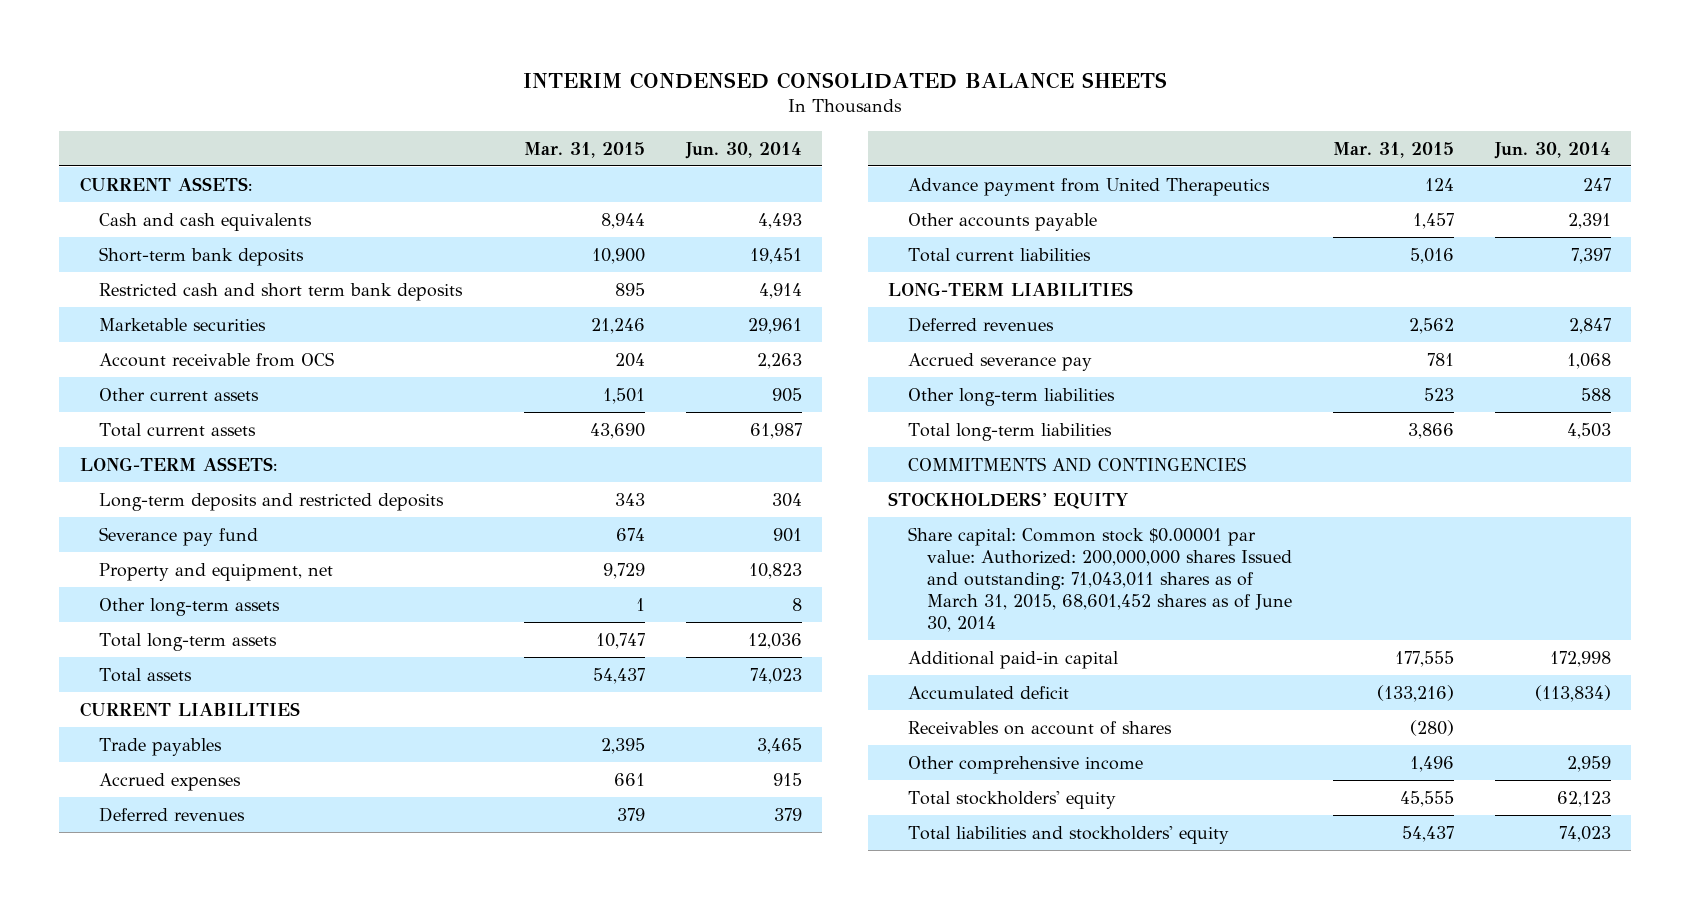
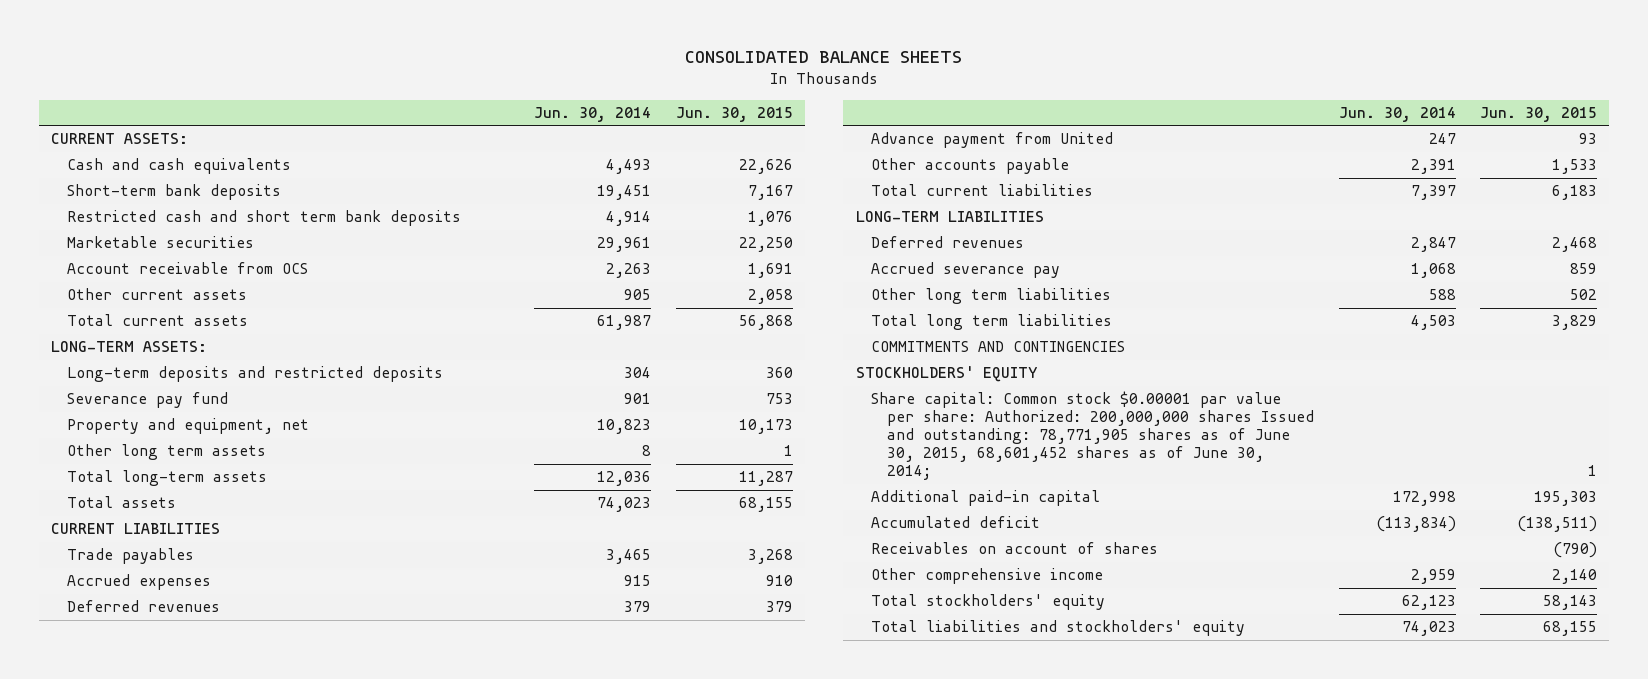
- INTERIM CONDENSED CONSOLIDATED BALANCE SHEETS
+ CONSOLIDATED BALANCE SHEETS
- | Mar. 31, 2015 | Jun. 30, 2014
+ | Jun. 30, 2014 | Jun. 30, 2015
- Other long-term assets | 1 | 8
+ Other long term assets | 8 | 1
- Advance payment from United Therapeutics | 124 | 247
+ Advance payment from United | 247 | 93
- Other long-term liabilities | 523 | 588
- Total long-term liabilities | 3,866 | 4,503
+ Other long term liabilities | 588 | 502
+ Total long term liabilities | 4,503 | 3,829
- Share capital: Common stock $0.00001 par value: Authorized: 200,000,000 shares Issued and outstanding: 71,043,011 shares as of March 31, 2015, 68,601,452 shares as of June 30, 2014
+ Share capital: Common stock $0.00001 par value per share: Authorized: 200,000,000 shares Issued and outstanding: 78,771,905 shares as of June 30, 2015, 68,601,452 shares as of June 30, 2014; | | 1

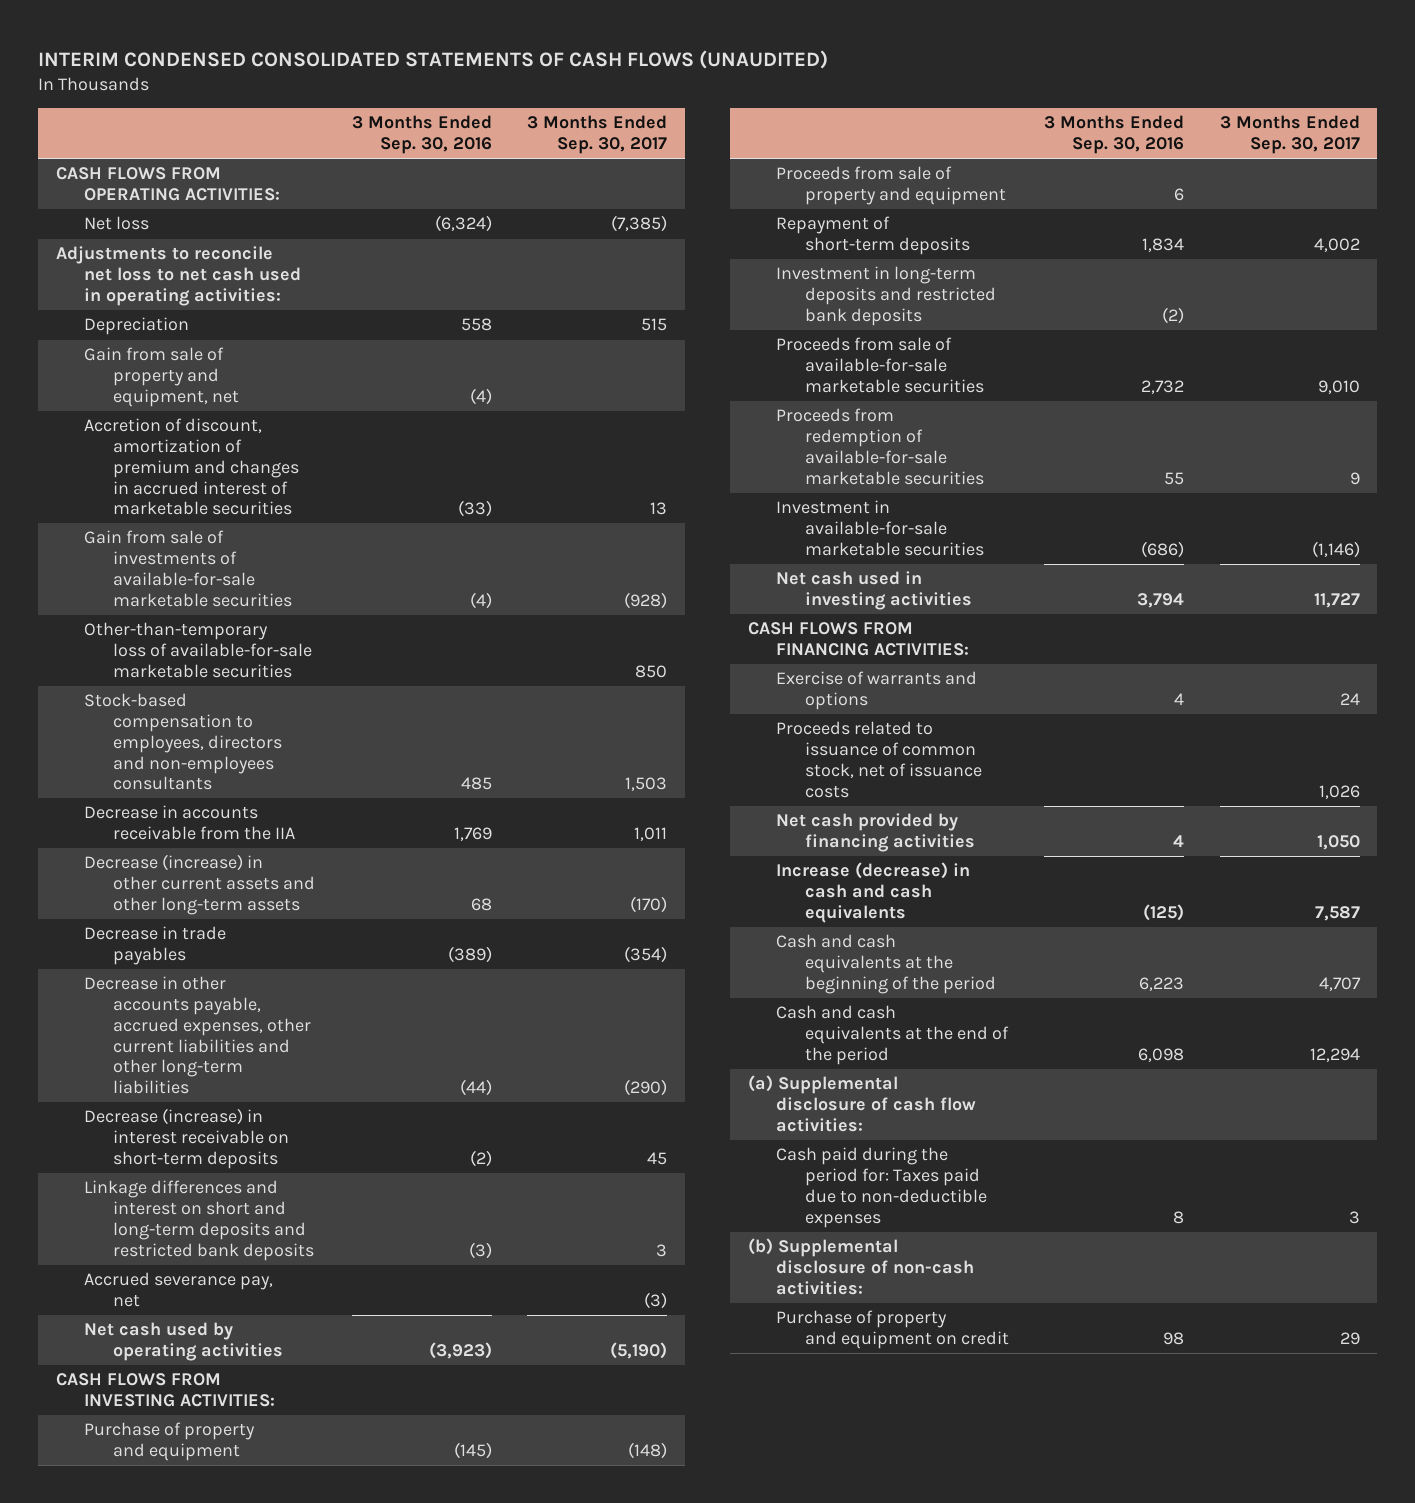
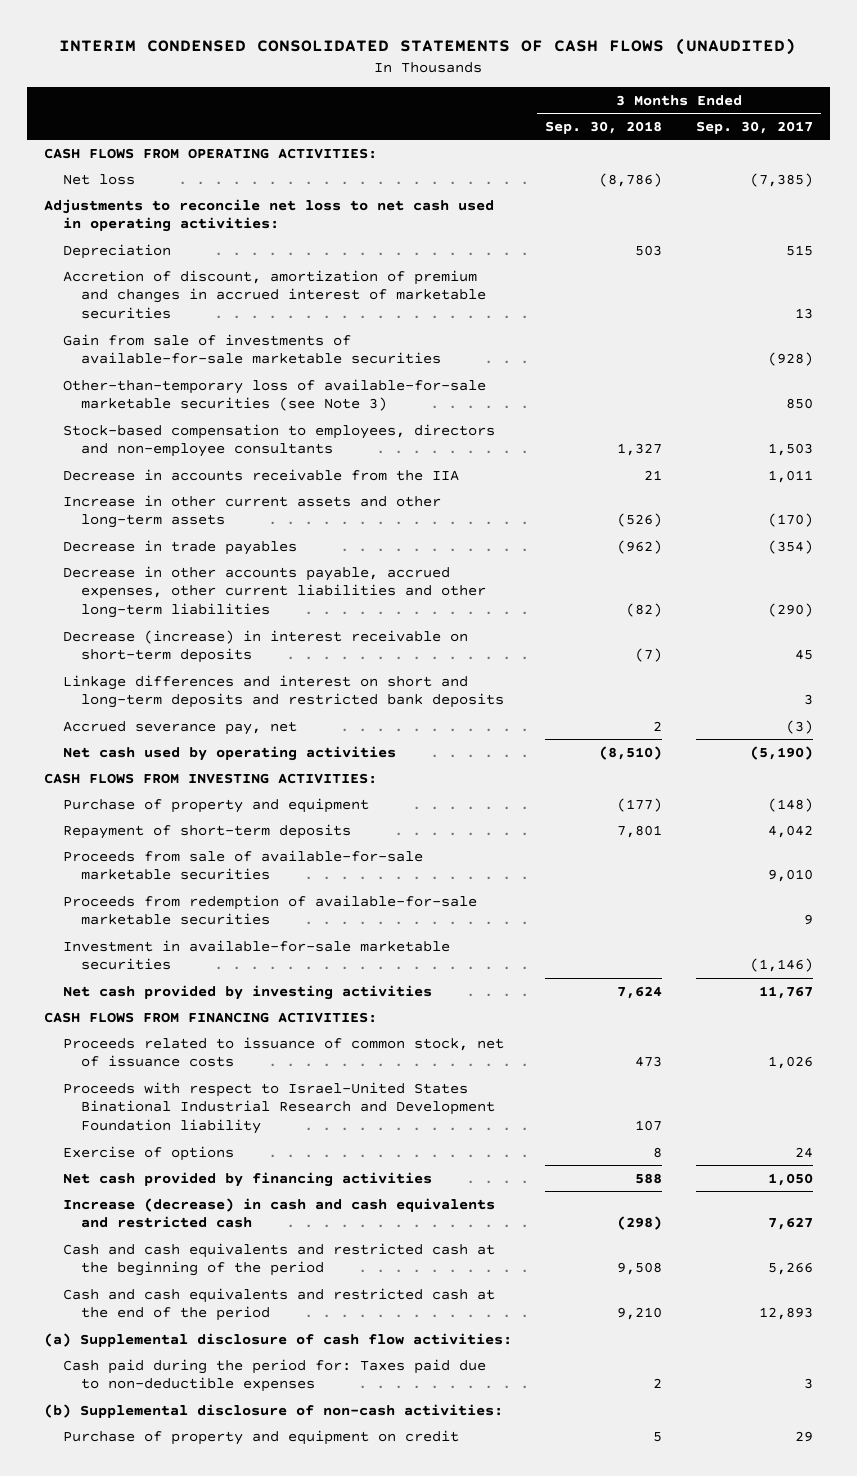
- | 3 Months Ended Sep. 30, 2016 | 3 Months Ended Sep. 30, 2017
+ | 3 Months Ended Sep. 30, 2018 | 3 Months Ended Sep. 30, 2017
- Gain from sale of property and equipment, net | (4) |
- Other-than-temporary loss of available-for-sale marketable securities | | 850
- Stock-based compensation to employees, directors and non-employees consultants | 485 | 1,503
+ Other-than-temporary loss of available-for-sale marketable securities (see Note 3) | | 850
+ Stock-based compensation to employees, directors and non-employee consultants | 1,327 | 1,503
- Decrease (increase) in other current assets and other long-term assets | 68 | (170)
+ Increase in other current assets and other long-term assets | (526) | (170)
- Proceeds from sale of property and equipment | 6 |
- Repayment of short-term deposits | 1,834 | 4,002
- Investment in long-term deposits and restricted bank deposits | (2) |
+ Repayment of short-term deposits | 7,801 | 4,042
- Net cash used in investing activities | 3,794 | 11,727
+ Net cash provided by investing activities | 7,624 | 11,767
- Exercise of warrants and options | 4 | 24
+ Proceeds with respect to Israel-United States Binational Industrial Research and Development Foundation liability | 107 |
+ Exercise of options | 8 | 24
- Increase (decrease) in cash and cash equivalents | (125) | 7,587
- Cash and cash equivalents at the beginning of the period | 6,223 | 4,707
- Cash and cash equivalents at the end of the period | 6,098 | 12,294
+ Increase (decrease) in cash and cash equivalents and restricted cash | (298) | 7,627
+ Cash and cash equivalents and restricted cash at the beginning of the period | 9,508 | 5,266
+ Cash and cash equivalents and restricted cash at the end of the period | 9,210 | 12,893

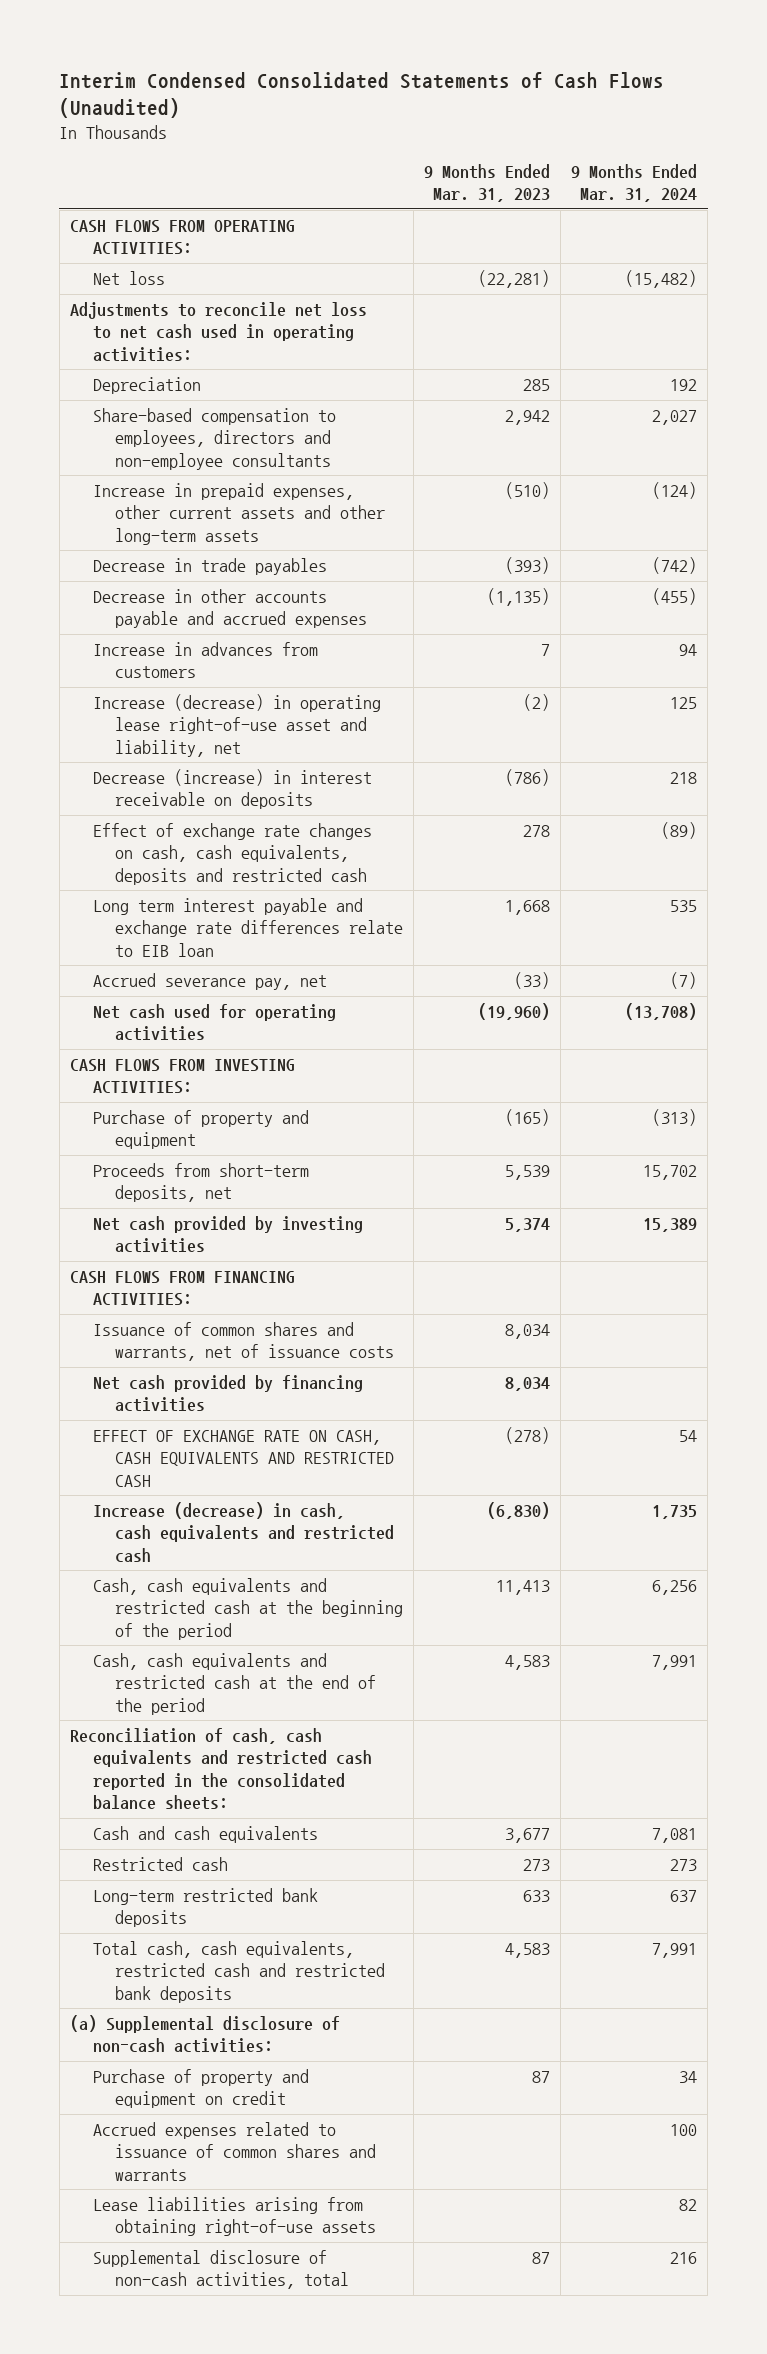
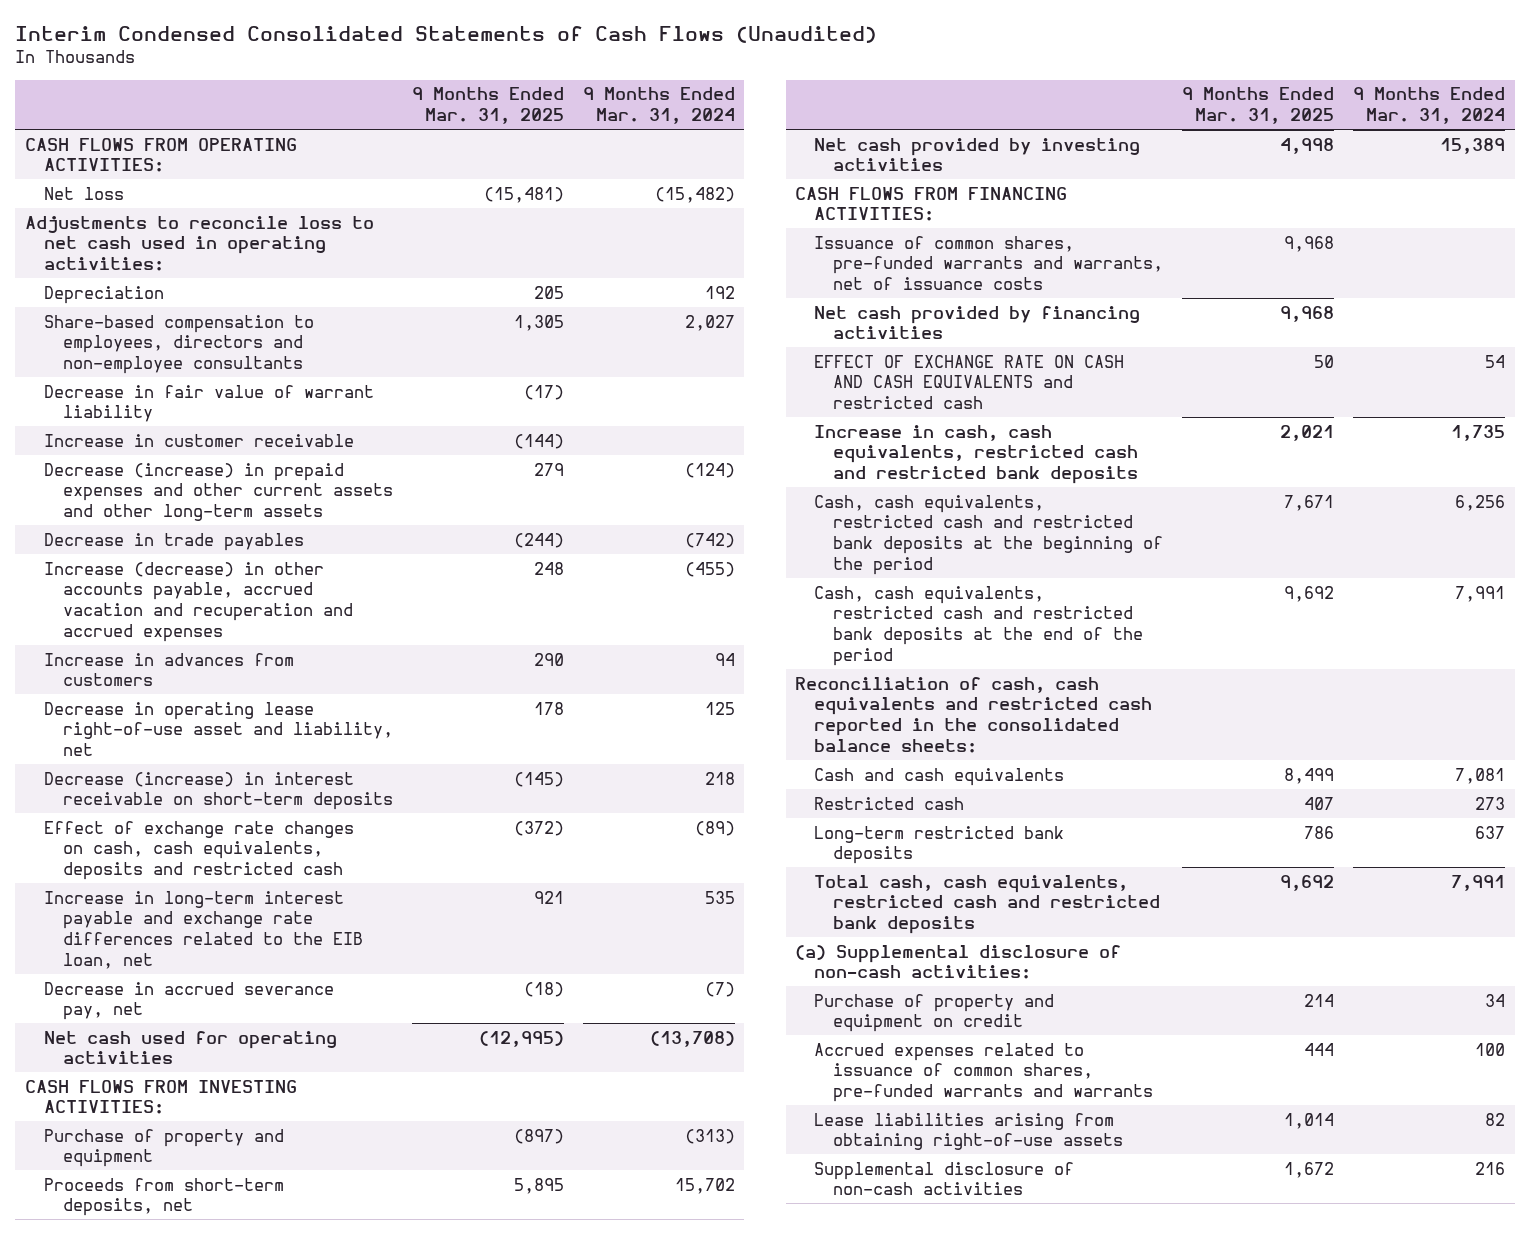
- | 9 Months Ended Mar. 31, 2023 | 9 Months Ended Mar. 31, 2024
+ | 9 Months Ended Mar. 31, 2025 | 9 Months Ended Mar. 31, 2024
- Adjustments to reconcile net loss to net cash used in operating activities:
+ Adjustments to reconcile loss to net cash used in operating activities:
- Increase in prepaid expenses, other current assets and other long-term assets | (510) | (124)
+ Decrease in fair value of warrant liability | (17) |
+ Increase in customer receivable | (144) |
+ Decrease (increase) in prepaid expenses and other current assets and other long-term assets | 279 | (124)
- Decrease in other accounts payable and accrued expenses | (1,135) | (455)
+ Increase (decrease) in other accounts payable, accrued vacation and recuperation and accrued expenses | 248 | (455)
- Increase (decrease) in operating lease right-of-use asset and liability, net | (2) | 125
- Decrease (increase) in interest receivable on deposits | (786) | 218
+ Decrease in operating lease right-of-use asset and liability, net | 178 | 125
+ Decrease (increase) in interest receivable on short-term deposits | (145) | 218
- Long term interest payable and exchange rate differences relate to EIB loan | 1,668 | 535
- Accrued severance pay, net | (33) | (7)
+ Increase in long-term interest payable and exchange rate differences related to the EIB loan, net | 921 | 535
+ Decrease in accrued severance pay, net | (18) | (7)
- Issuance of common shares and warrants, net of issuance costs | 8,034 |
+ Issuance of common shares, pre-funded warrants and warrants, net of issuance costs | 9,968 |
- EFFECT OF EXCHANGE RATE ON CASH, CASH EQUIVALENTS AND RESTRICTED CASH | (278) | 54
- Increase (decrease) in cash, cash equivalents and restricted cash | (6,830) | 1,735
- Cash, cash equivalents and restricted cash at the beginning of the period | 11,413 | 6,256
- Cash, cash equivalents and restricted cash at the end of the period | 4,583 | 7,991
+ EFFECT OF EXCHANGE RATE ON CASH AND CASH EQUIVALENTS and restricted cash | 50 | 54
+ Increase in cash, cash equivalents, restricted cash and restricted bank deposits | 2,021 | 1,735
+ Cash, cash equivalents, restricted cash and restricted bank deposits at the beginning of the period | 7,671 | 6,256
+ Cash, cash equivalents, restricted cash and restricted bank deposits at the end of the period | 9,692 | 7,991
- Accrued expenses related to issuance of common shares and warrants | | 100
+ Accrued expenses related to issuance of common shares, pre-funded warrants and warrants | 444 | 100
- Supplemental disclosure of non-cash activities, total | 87 | 216
+ Supplemental disclosure of non-cash activities | 1,672 | 216

